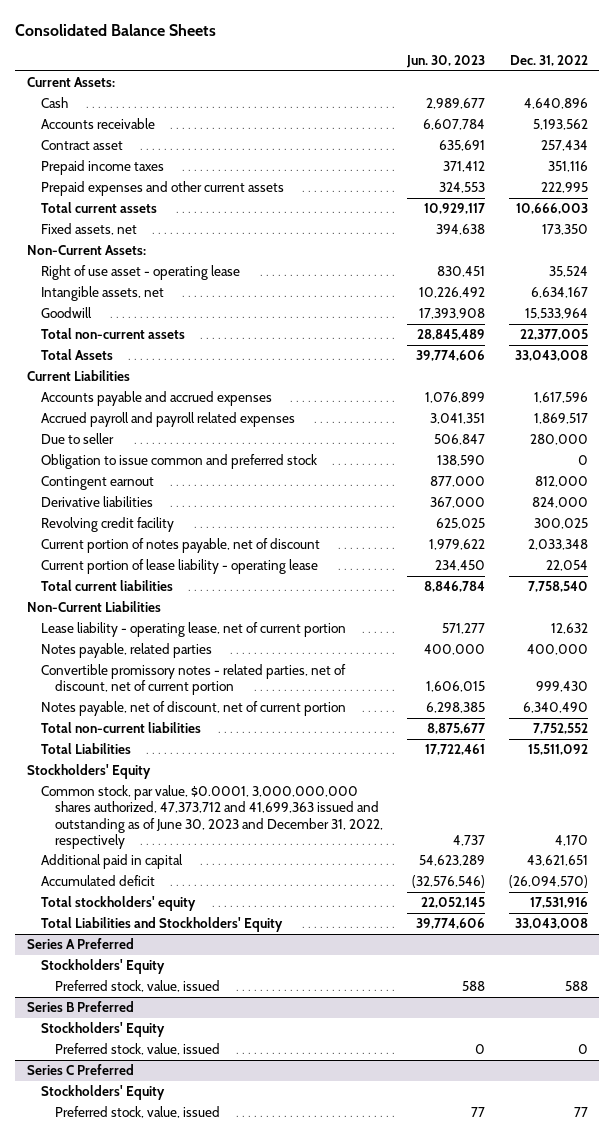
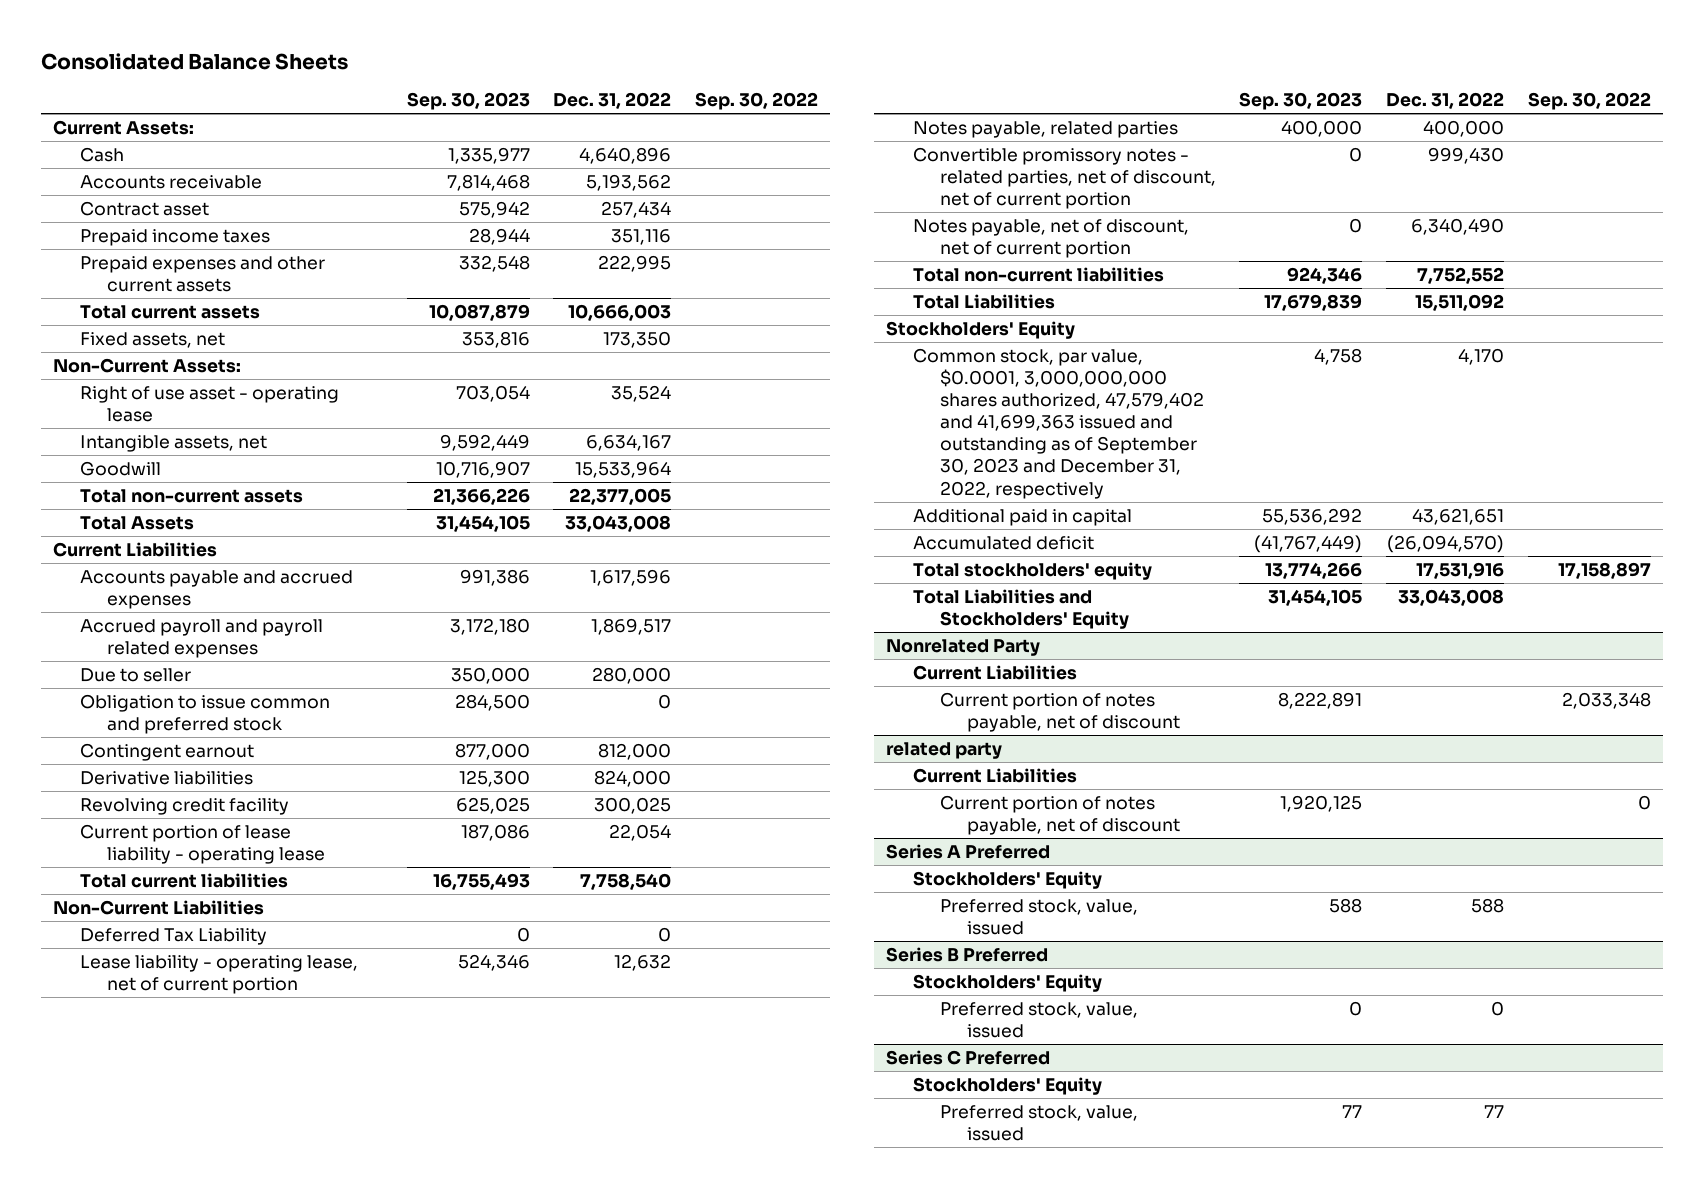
- | Jun. 30, 2023 | Dec. 31, 2022
+ | Sep. 30, 2023 | Dec. 31, 2022 | Sep. 30, 2022
- Current portion of notes payable, net of discount | 1,979,622 | 2,033,348
+ Deferred Tax Liability | 0 | 0 |
- Common stock, par value, $0.0001, 3,000,000,000 shares authorized, 47,373,712 and 41,699,363 issued and outstanding as of June 30, 2023 and December 31, 2022, respectively | 4,737 | 4,170
+ Common stock, par value, $0.0001, 3,000,000,000 shares authorized, 47,579,402 and 41,699,363 issued and outstanding as of September 30, 2023 and December 31, 2022, respectively | 4,758 | 4,170 |
+ Nonrelated Party
+ Current Liabilities
+ Current portion of notes payable, net of discount | 8,222,891 | | 2,033,348
+ related party
+ Current Liabilities
+ Current portion of notes payable, net of discount | 1,920,125 | | 0

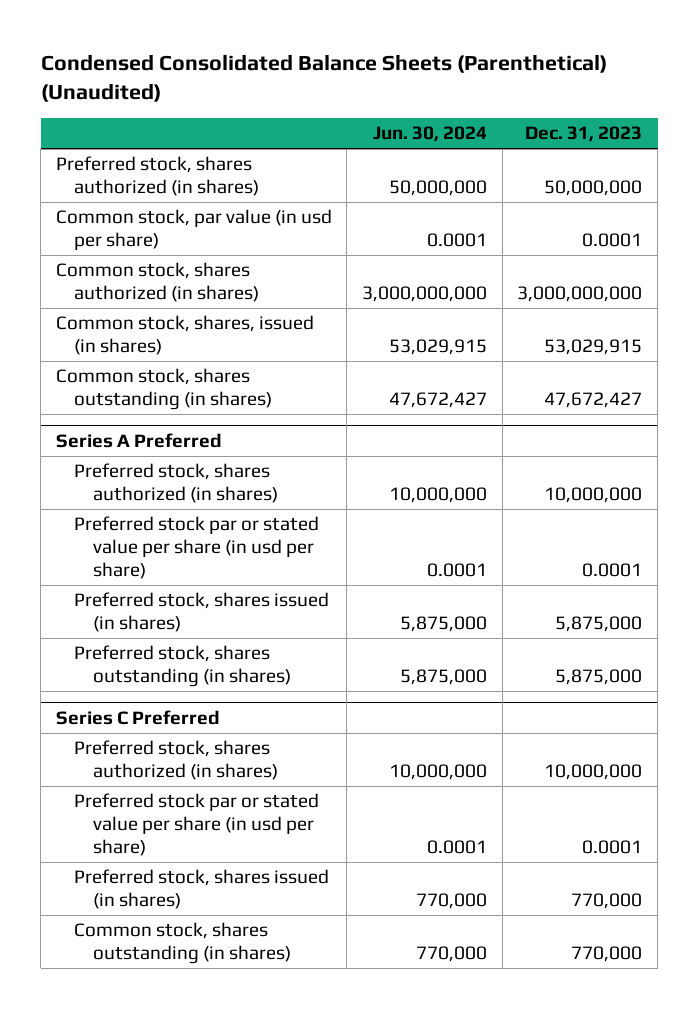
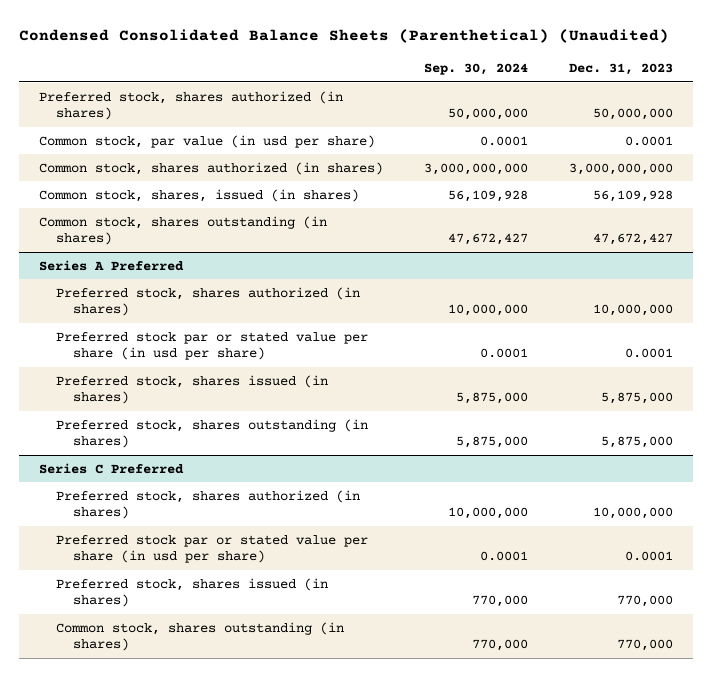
- | Jun. 30, 2024 | Dec. 31, 2023
+ | Sep. 30, 2024 | Dec. 31, 2023
- Common stock, shares, issued (in shares) | 53,029,915 | 53,029,915
+ Common stock, shares, issued (in shares) | 56,109,928 | 56,109,928

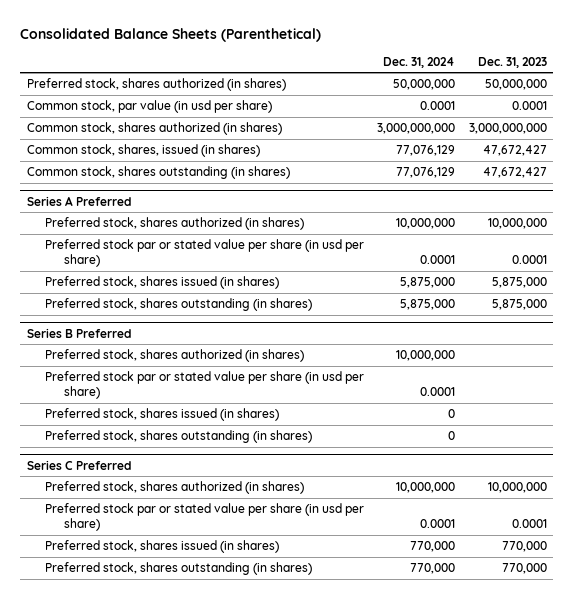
- Condensed Consolidated Balance Sheets (Parenthetical) (Unaudited)
+ Consolidated Balance Sheets (Parenthetical)
- | Sep. 30, 2024 | Dec. 31, 2023
+ | Dec. 31, 2024 | Dec. 31, 2023
- Common stock, shares, issued (in shares) | 56,109,928 | 56,109,928
+ Common stock, shares, issued (in shares) | 77,076,129 | 47,672,427
+ Series B Preferred
+ Preferred stock, shares authorized (in shares) | 10,000,000 |
+ Preferred stock par or stated value per share (in usd per share) | 0.0001 |
+ Preferred stock, shares issued (in shares) | 0 |
+ Preferred stock, shares outstanding (in shares) | 0 |
@ Series C Preferred
- Common stock, shares outstanding (in shares) | 770,000 | 770,000
+ Preferred stock, shares outstanding (in shares) | 770,000 | 770,000

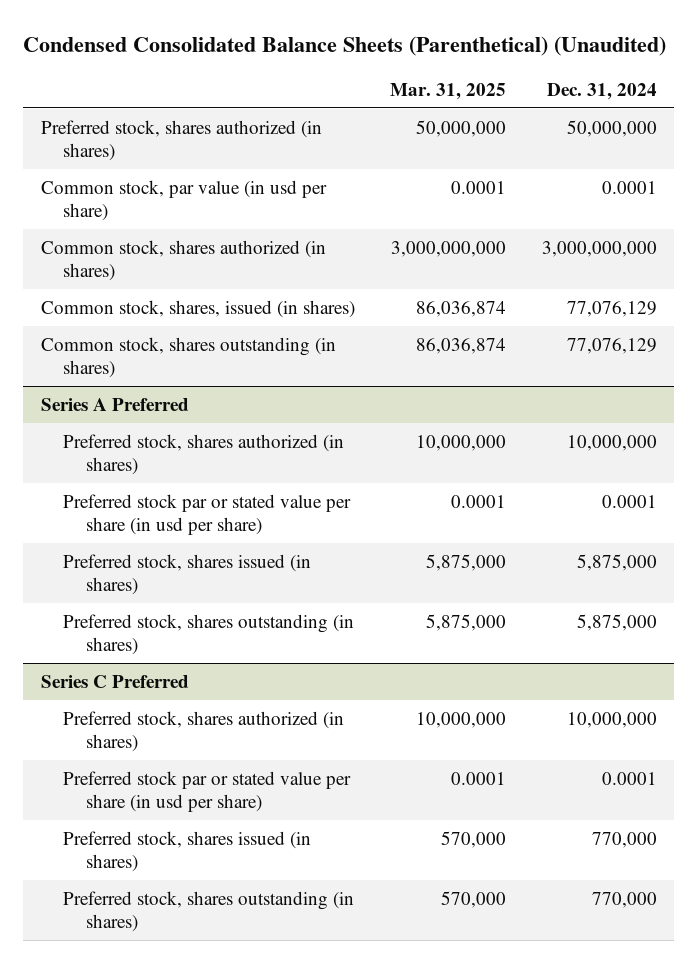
- Consolidated Balance Sheets (Parenthetical)
+ Condensed Consolidated Balance Sheets (Parenthetical) (Unaudited)
- | Dec. 31, 2024 | Dec. 31, 2023
+ | Mar. 31, 2025 | Dec. 31, 2024
- Series B Preferred
- Preferred stock, shares authorized (in shares) | 10,000,000 |
- Preferred stock par or stated value per share (in usd per share) | 0.0001 |
- Preferred stock, shares issued (in shares) | 0 |
- Preferred stock, shares outstanding (in shares) | 0 |

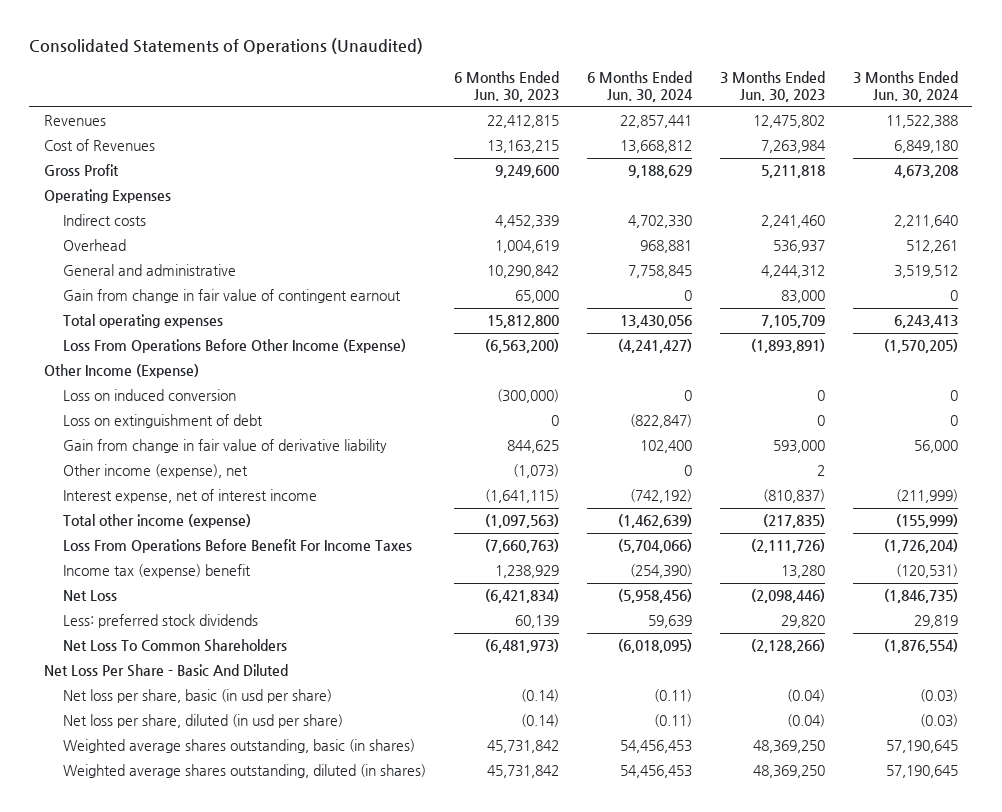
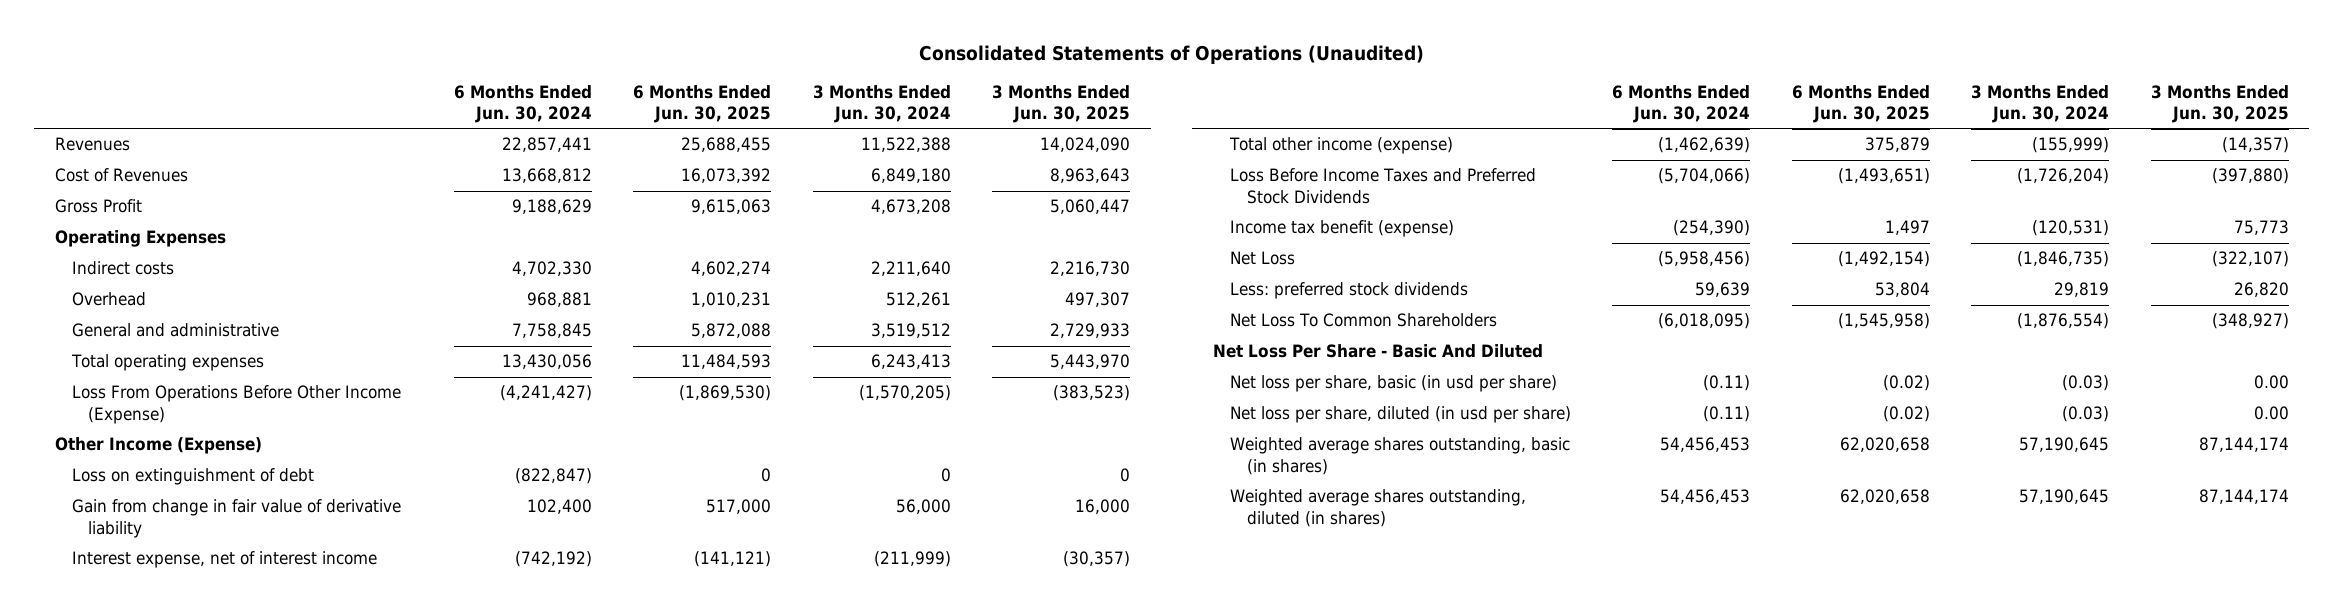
- | 6 Months Ended Jun. 30, 2023 | 6 Months Ended Jun. 30, 2024 | 3 Months Ended Jun. 30, 2023 | 3 Months Ended Jun. 30, 2024
+ | 6 Months Ended Jun. 30, 2024 | 6 Months Ended Jun. 30, 2025 | 3 Months Ended Jun. 30, 2024 | 3 Months Ended Jun. 30, 2025
- Gain from change in fair value of contingent earnout | 65,000 | 0 | 83,000 | 0
- Loss on induced conversion | (300,000) | 0 | 0 | 0
- Other income (expense), net | (1,073) | 0 | 2 |
- Loss From Operations Before Benefit For Income Taxes | (7,660,763) | (5,704,066) | (2,111,726) | (1,726,204)
- Income tax (expense) benefit | 1,238,929 | (254,390) | 13,280 | (120,531)
+ Loss Before Income Taxes and Preferred Stock Dividends | (5,704,066) | (1,493,651) | (1,726,204) | (397,880)
+ Income tax benefit (expense) | (254,390) | 1,497 | (120,531) | 75,773

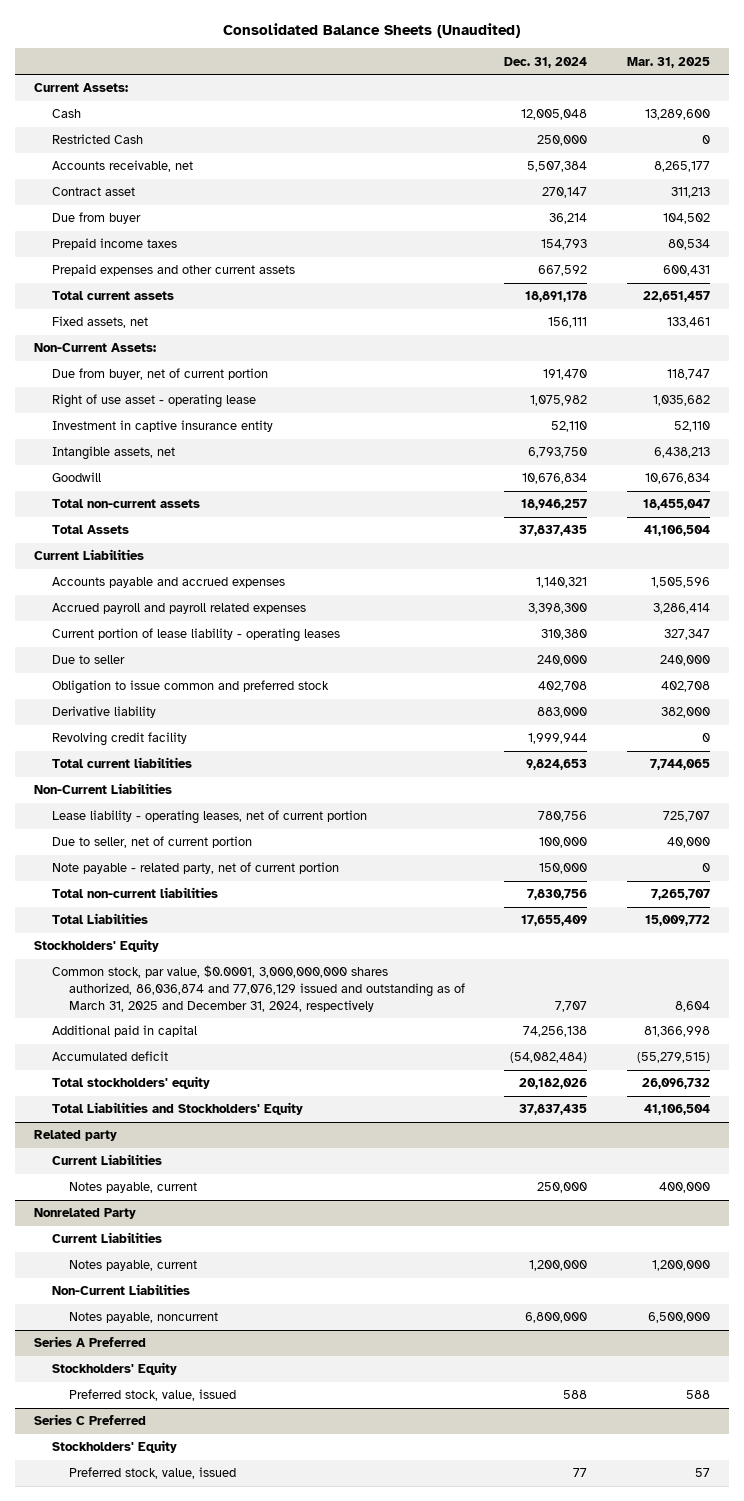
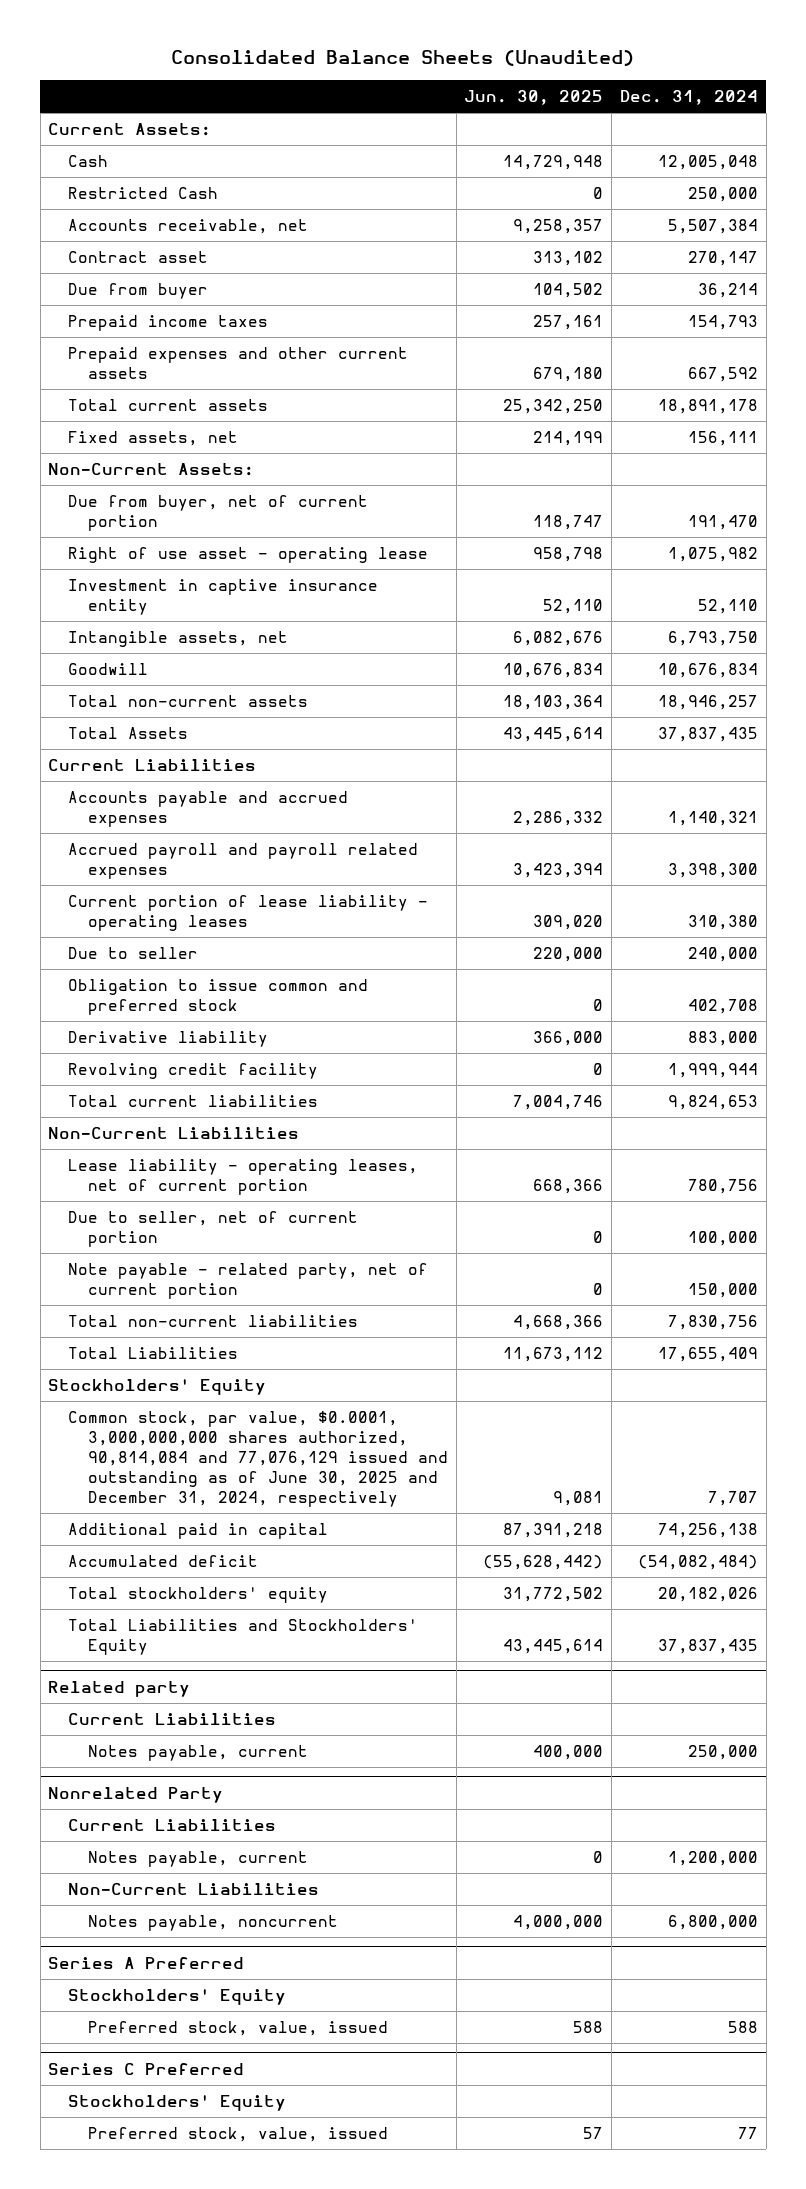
- | Dec. 31, 2024 | Mar. 31, 2025
+ | Jun. 30, 2025 | Dec. 31, 2024
- Common stock, par value, $0.0001, 3,000,000,000 shares authorized, 86,036,874 and 77,076,129 issued and outstanding as of March 31, 2025 and December 31, 2024, respectively | 7,707 | 8,604
+ Common stock, par value, $0.0001, 3,000,000,000 shares authorized, 90,814,084 and 77,076,129 issued and outstanding as of June 30, 2025 and December 31, 2024, respectively | 9,081 | 7,707

